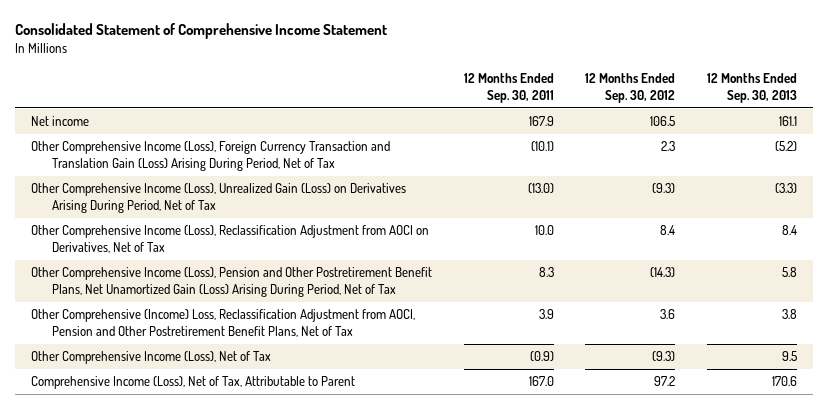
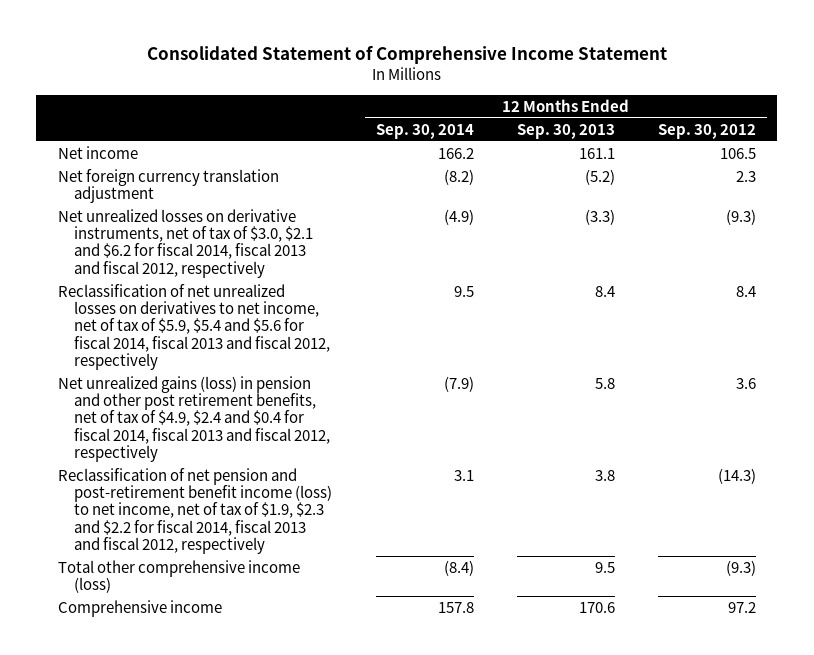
- | 12 Months Ended Sep. 30, 2011 | 12 Months Ended Sep. 30, 2012 | 12 Months Ended Sep. 30, 2013
+ | 12 Months Ended Sep. 30, 2014 | 12 Months Ended Sep. 30, 2013 | 12 Months Ended Sep. 30, 2012
- Other Comprehensive Income (Loss), Foreign Currency Transaction and Translation Gain (Loss) Arising During Period, Net of Tax | (10.1) | 2.3 | (5.2)
- Other Comprehensive Income (Loss), Unrealized Gain (Loss) on Derivatives Arising During Period, Net of Tax | (13.0) | (9.3) | (3.3)
- Other Comprehensive Income (Loss), Reclassification Adjustment from AOCI on Derivatives, Net of Tax | 10.0 | 8.4 | 8.4
- Other Comprehensive Income (Loss), Pension and Other Postretirement Benefit Plans, Net Unamortized Gain (Loss) Arising During Period, Net of Tax | 8.3 | (14.3) | 5.8
- Other Comprehensive (Income) Loss, Reclassification Adjustment from AOCI, Pension and Other Postretirement Benefit Plans, Net of Tax | 3.9 | 3.6 | 3.8
- Other Comprehensive Income (Loss), Net of Tax | (0.9) | (9.3) | 9.5
- Comprehensive Income (Loss), Net of Tax, Attributable to Parent | 167.0 | 97.2 | 170.6
+ Net foreign currency translation adjustment | (8.2) | (5.2) | 2.3
+ Net unrealized losses on derivative instruments, net of tax of $3.0, $2.1 and $6.2 for fiscal 2014, fiscal 2013 and fiscal 2012, respectively | (4.9) | (3.3) | (9.3)
+ Reclassification of net unrealized losses on derivatives to net income, net of tax of $5.9, $5.4 and $5.6 for fiscal 2014, fiscal 2013 and fiscal 2012, respectively | 9.5 | 8.4 | 8.4
+ Net unrealized gains (loss) in pension and other post retirement benefits, net of tax of $4.9, $2.4 and $0.4 for fiscal 2014, fiscal 2013 and fiscal 2012, respectively | (7.9) | 5.8 | 3.6
+ Reclassification of net pension and post-retirement benefit income (loss) to net income, net of tax of $1.9, $2.3 and $2.2 for fiscal 2014, fiscal 2013 and fiscal 2012, respectively | 3.1 | 3.8 | (14.3)
+ Total other comprehensive income (loss) | (8.4) | 9.5 | (9.3)
+ Comprehensive income | 157.8 | 170.6 | 97.2

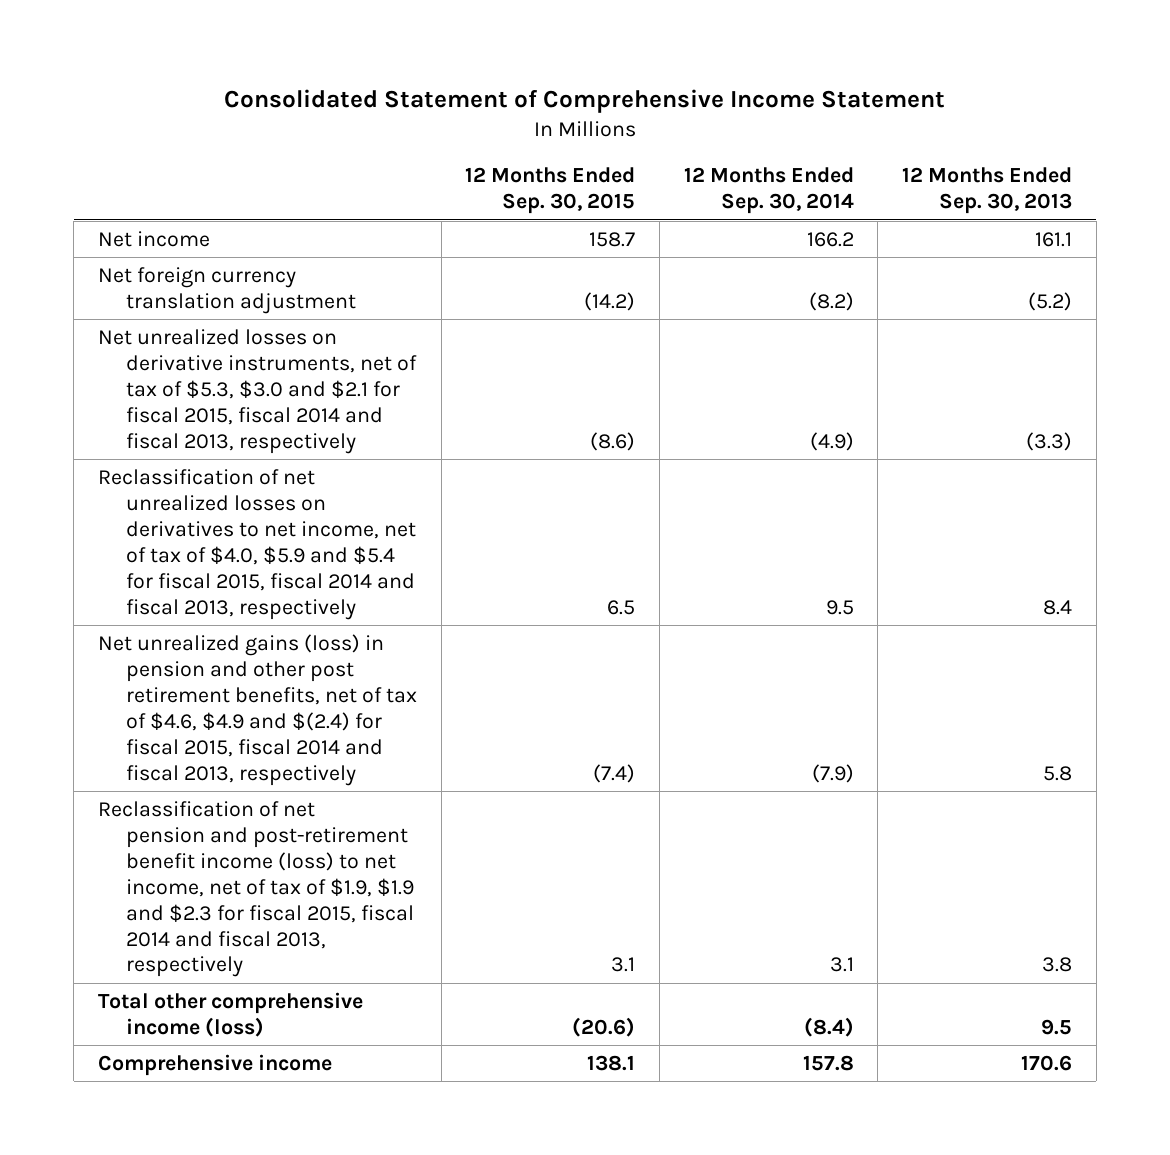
- | 12 Months Ended Sep. 30, 2014 | 12 Months Ended Sep. 30, 2013 | 12 Months Ended Sep. 30, 2012
+ | 12 Months Ended Sep. 30, 2015 | 12 Months Ended Sep. 30, 2014 | 12 Months Ended Sep. 30, 2013
- Net unrealized losses on derivative instruments, net of tax of $3.0, $2.1 and $6.2 for fiscal 2014, fiscal 2013 and fiscal 2012, respectively | (4.9) | (3.3) | (9.3)
- Reclassification of net unrealized losses on derivatives to net income, net of tax of $5.9, $5.4 and $5.6 for fiscal 2014, fiscal 2013 and fiscal 2012, respectively | 9.5 | 8.4 | 8.4
- Net unrealized gains (loss) in pension and other post retirement benefits, net of tax of $4.9, $2.4 and $0.4 for fiscal 2014, fiscal 2013 and fiscal 2012, respectively | (7.9) | 5.8 | 3.6
- Reclassification of net pension and post-retirement benefit income (loss) to net income, net of tax of $1.9, $2.3 and $2.2 for fiscal 2014, fiscal 2013 and fiscal 2012, respectively | 3.1 | 3.8 | (14.3)
+ Net unrealized losses on derivative instruments, net of tax of $5.3, $3.0 and $2.1 for fiscal 2015, fiscal 2014 and fiscal 2013, respectively | (8.6) | (4.9) | (3.3)
+ Reclassification of net unrealized losses on derivatives to net income, net of tax of $4.0, $5.9 and $5.4 for fiscal 2015, fiscal 2014 and fiscal 2013, respectively | 6.5 | 9.5 | 8.4
+ Net unrealized gains (loss) in pension and other post retirement benefits, net of tax of $4.6, $4.9 and $(2.4) for fiscal 2015, fiscal 2014 and fiscal 2013, respectively | (7.4) | (7.9) | 5.8
+ Reclassification of net pension and post-retirement benefit income (loss) to net income, net of tax of $1.9, $1.9 and $2.3 for fiscal 2015, fiscal 2014 and fiscal 2013, respectively | 3.1 | 3.1 | 3.8

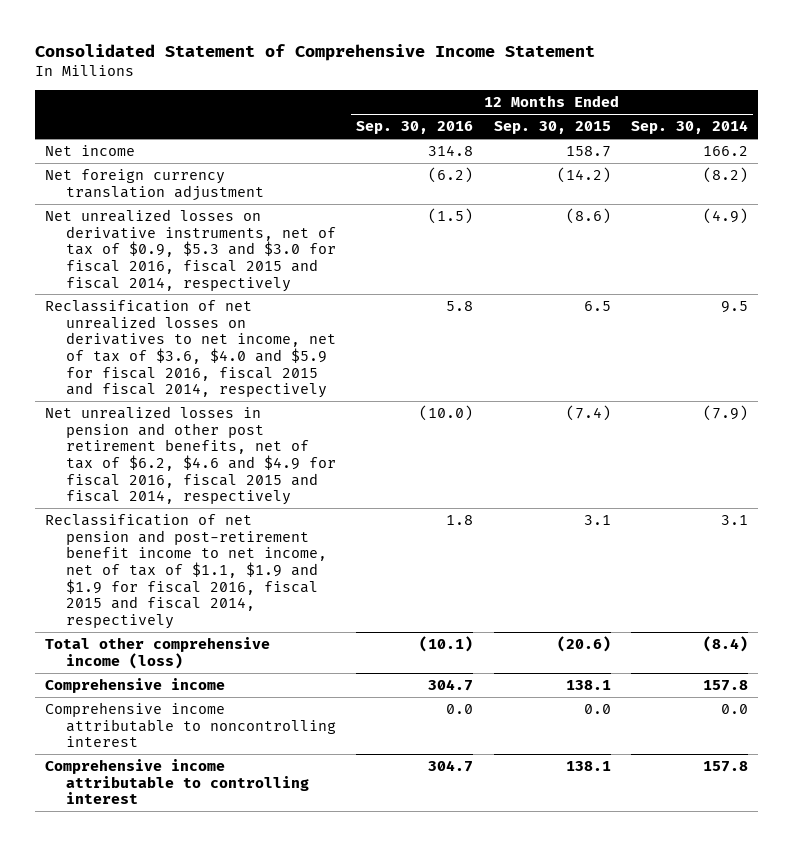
- | 12 Months Ended Sep. 30, 2015 | 12 Months Ended Sep. 30, 2014 | 12 Months Ended Sep. 30, 2013
+ | 12 Months Ended Sep. 30, 2016 | 12 Months Ended Sep. 30, 2015 | 12 Months Ended Sep. 30, 2014
- Net unrealized losses on derivative instruments, net of tax of $5.3, $3.0 and $2.1 for fiscal 2015, fiscal 2014 and fiscal 2013, respectively | (8.6) | (4.9) | (3.3)
- Reclassification of net unrealized losses on derivatives to net income, net of tax of $4.0, $5.9 and $5.4 for fiscal 2015, fiscal 2014 and fiscal 2013, respectively | 6.5 | 9.5 | 8.4
- Net unrealized gains (loss) in pension and other post retirement benefits, net of tax of $4.6, $4.9 and $(2.4) for fiscal 2015, fiscal 2014 and fiscal 2013, respectively | (7.4) | (7.9) | 5.8
- Reclassification of net pension and post-retirement benefit income (loss) to net income, net of tax of $1.9, $1.9 and $2.3 for fiscal 2015, fiscal 2014 and fiscal 2013, respectively | 3.1 | 3.1 | 3.8
+ Net unrealized losses on derivative instruments, net of tax of $0.9, $5.3 and $3.0 for fiscal 2016, fiscal 2015 and fiscal 2014, respectively | (1.5) | (8.6) | (4.9)
+ Reclassification of net unrealized losses on derivatives to net income, net of tax of $3.6, $4.0 and $5.9 for fiscal 2016, fiscal 2015 and fiscal 2014, respectively | 5.8 | 6.5 | 9.5
+ Net unrealized losses in pension and other post retirement benefits, net of tax of $6.2, $4.6 and $4.9 for fiscal 2016, fiscal 2015 and fiscal 2014, respectively | (10.0) | (7.4) | (7.9)
+ Reclassification of net pension and post-retirement benefit income to net income, net of tax of $1.1, $1.9 and $1.9 for fiscal 2016, fiscal 2015 and fiscal 2014, respectively | 1.8 | 3.1 | 3.1
+ Comprehensive income attributable to noncontrolling interest | 0.0 | 0.0 | 0.0
+ Comprehensive income attributable to controlling interest | 304.7 | 138.1 | 157.8

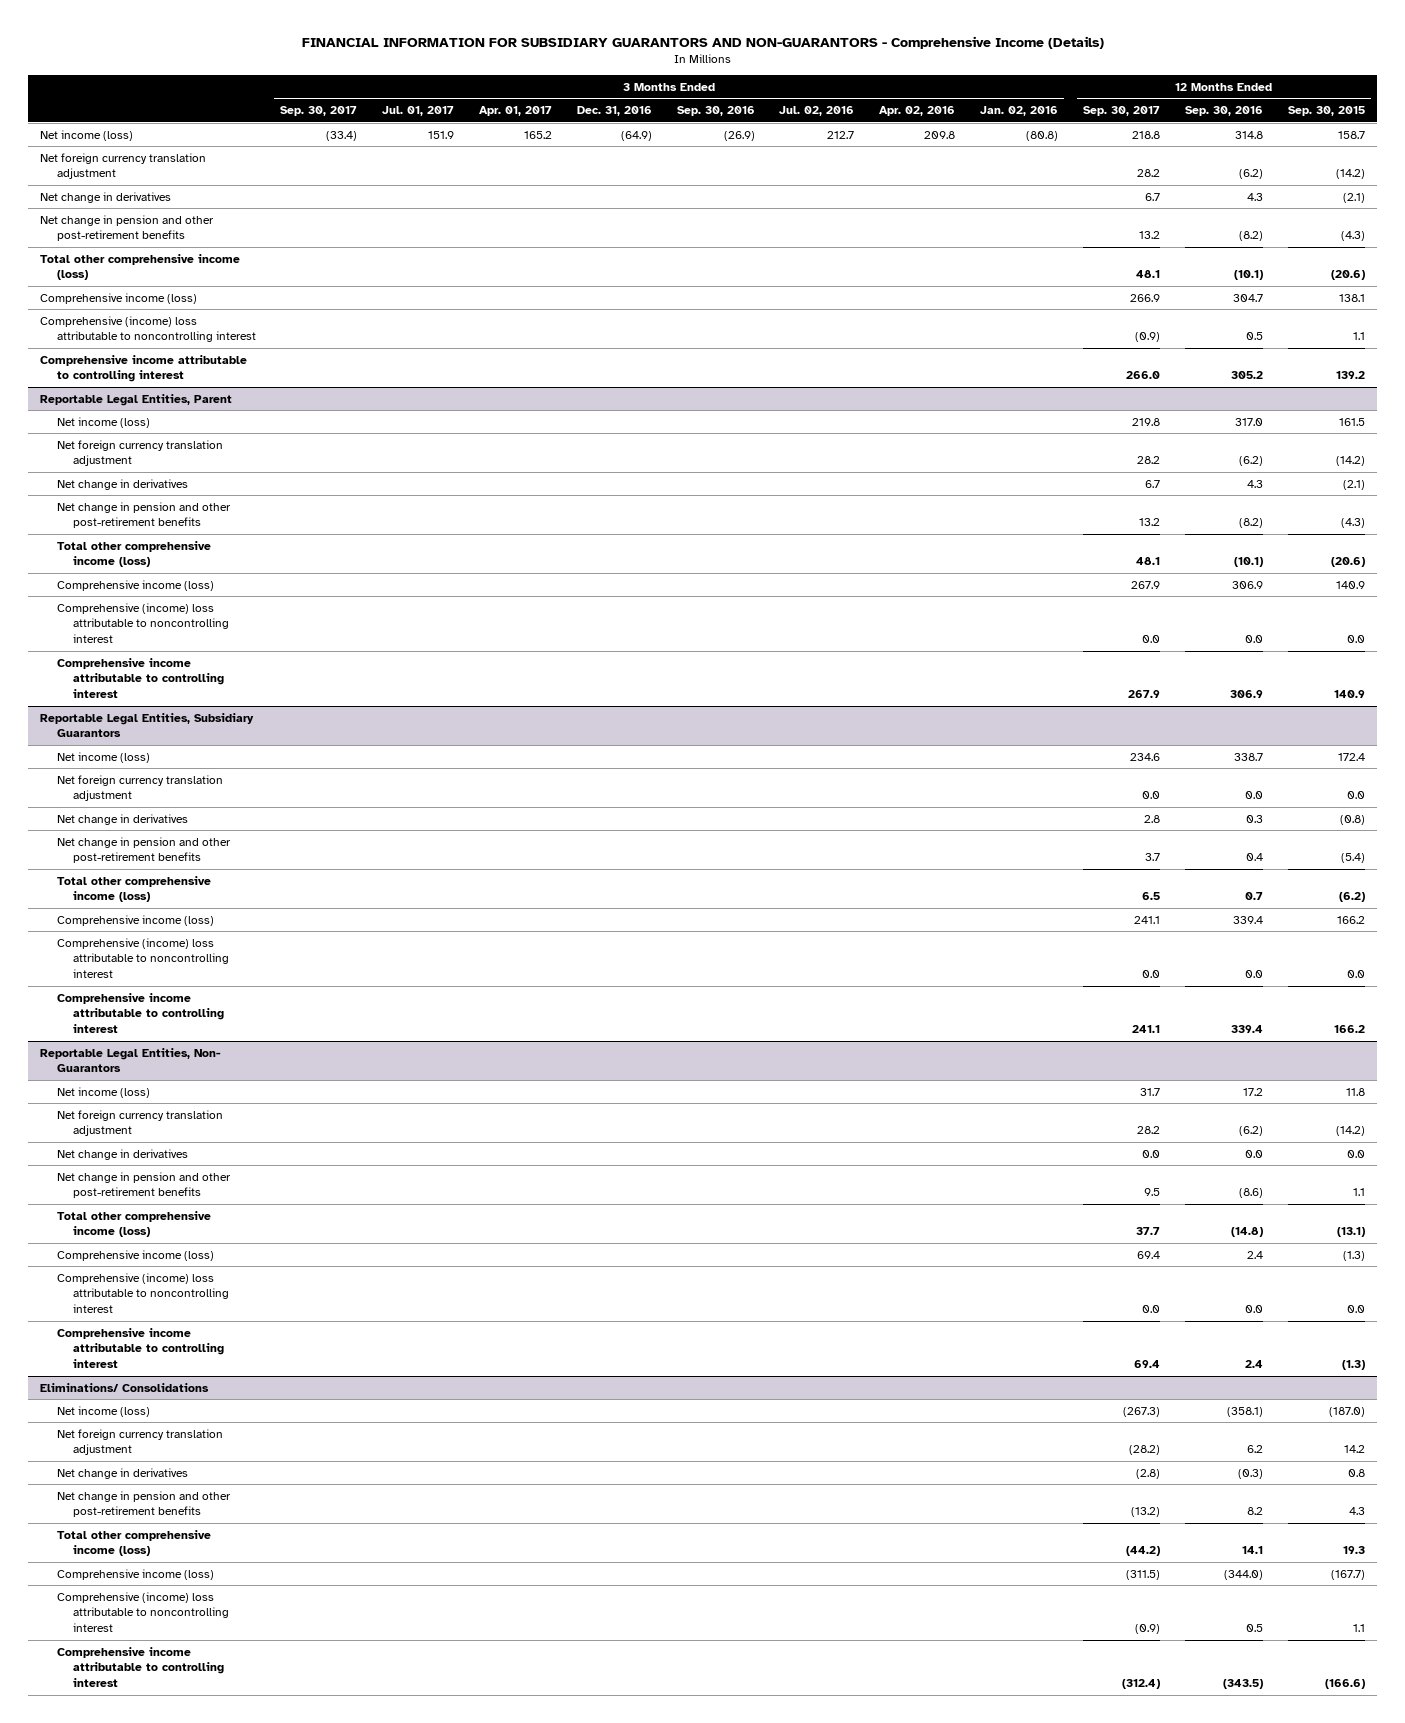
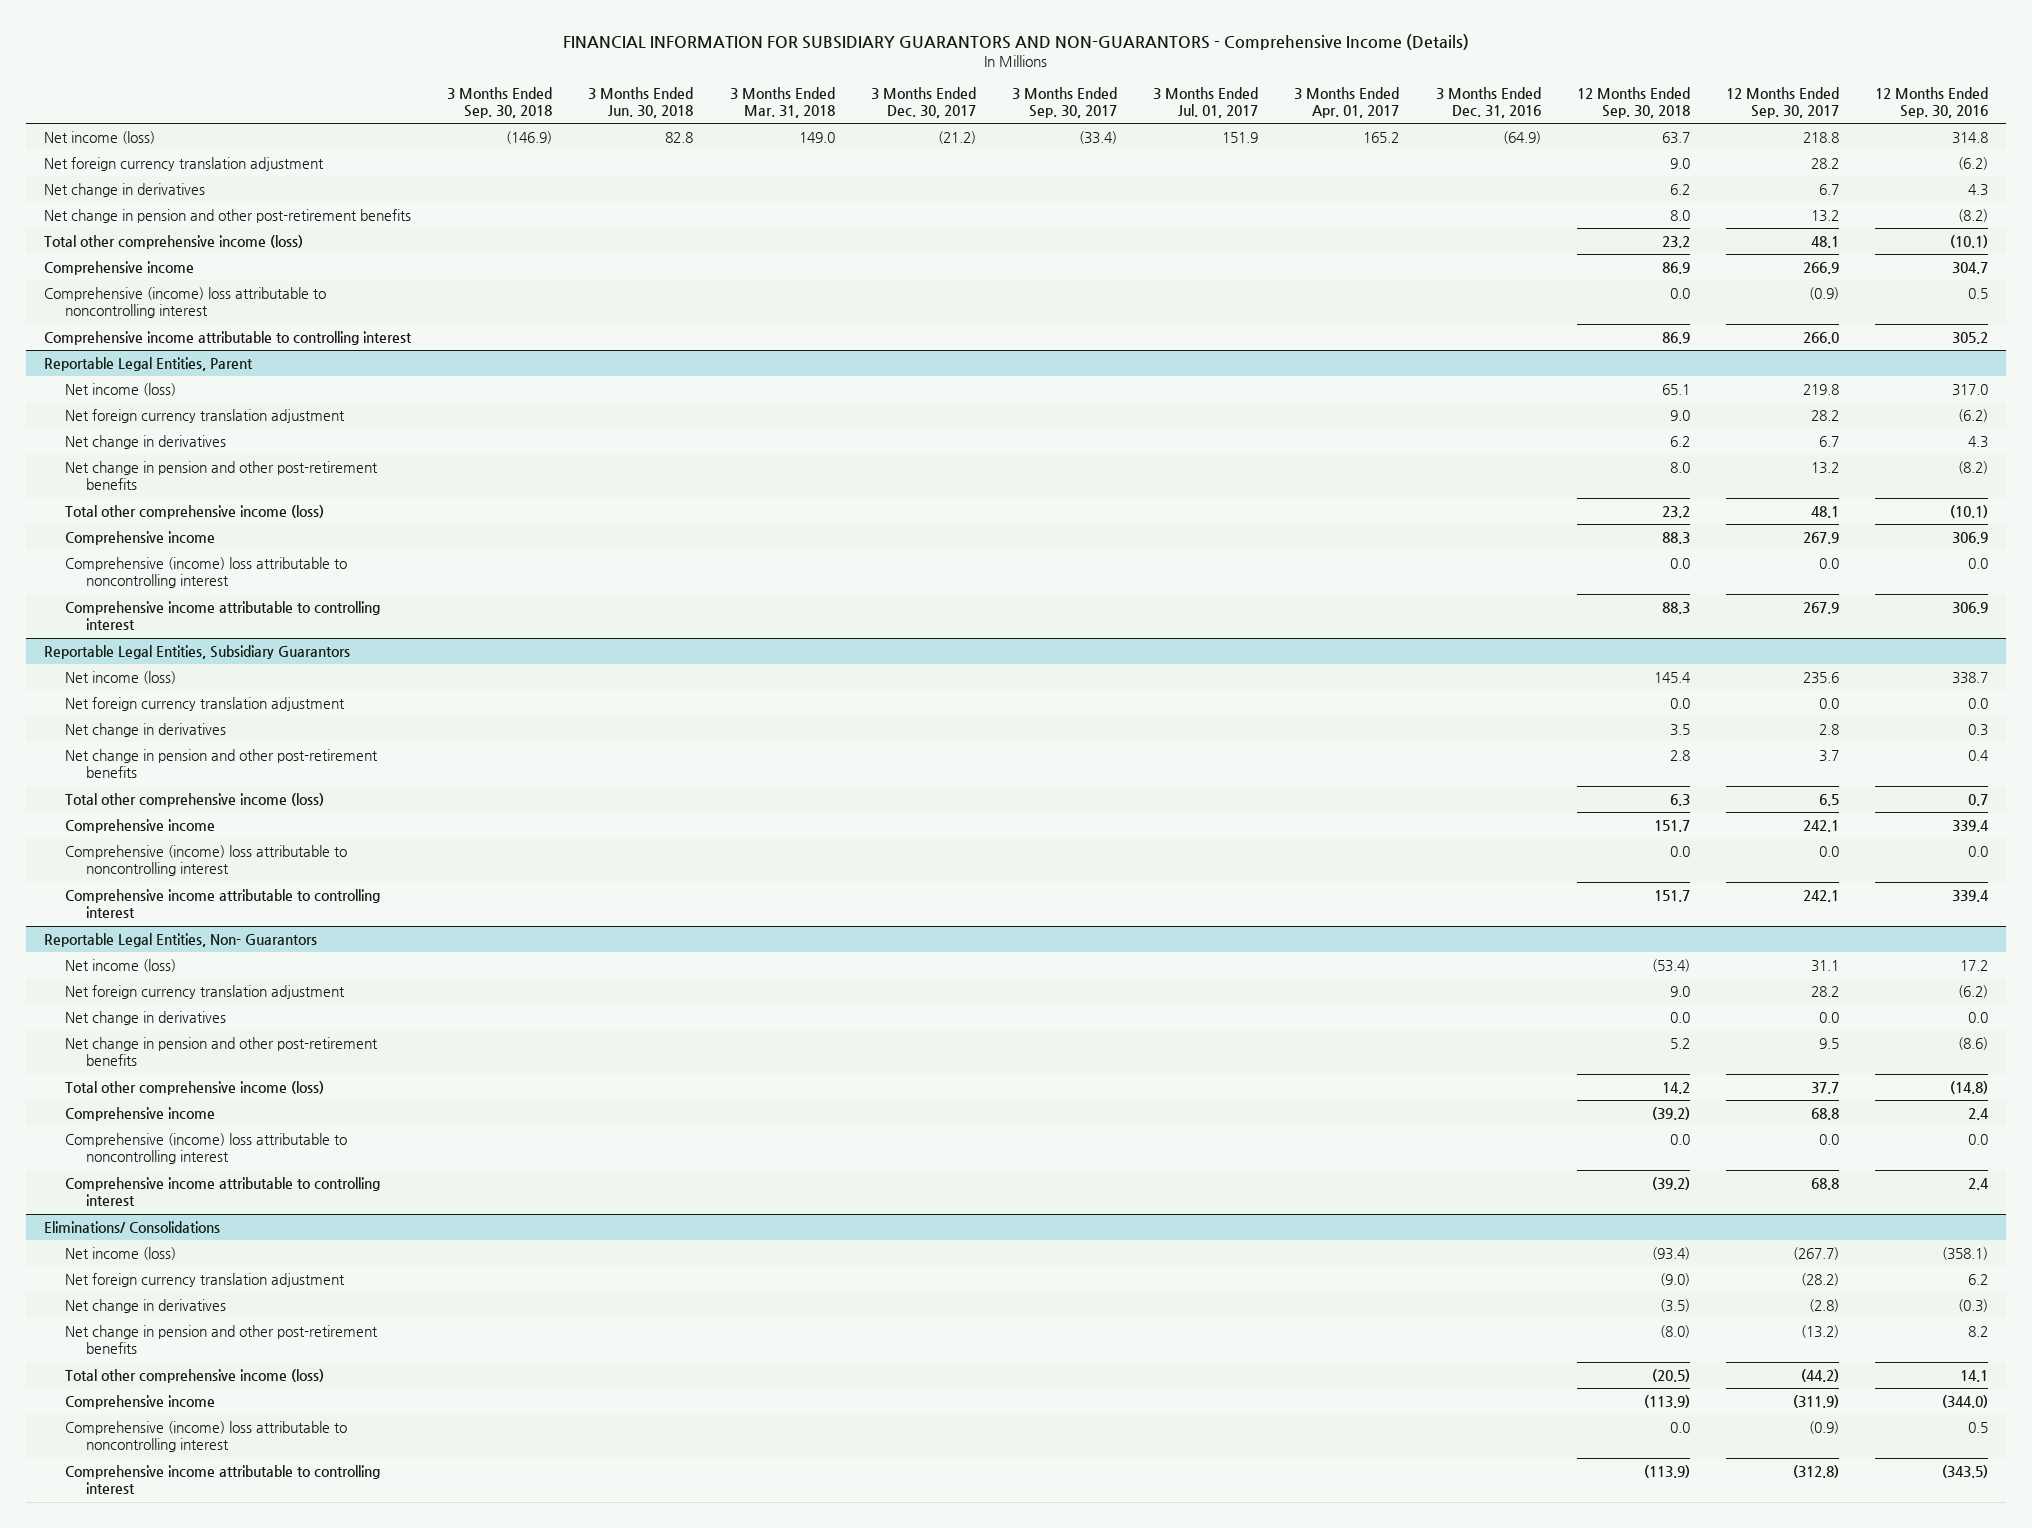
- | 3 Months Ended Sep. 30, 2017 | 3 Months Ended Jul. 01, 2017 | 3 Months Ended Apr. 01, 2017 | 3 Months Ended Dec. 31, 2016 | 3 Months Ended Sep. 30, 2016 | 3 Months Ended Jul. 02, 2016 | 3 Months Ended Apr. 02, 2016 | 3 Months Ended Jan. 02, 2016 | 12 Months Ended Sep. 30, 2017 | 12 Months Ended Sep. 30, 2016 | 12 Months Ended Sep. 30, 2015
+ | 3 Months Ended Sep. 30, 2018 | 3 Months Ended Jun. 30, 2018 | 3 Months Ended Mar. 31, 2018 | 3 Months Ended Dec. 30, 2017 | 3 Months Ended Sep. 30, 2017 | 3 Months Ended Jul. 01, 2017 | 3 Months Ended Apr. 01, 2017 | 3 Months Ended Dec. 31, 2016 | 12 Months Ended Sep. 30, 2018 | 12 Months Ended Sep. 30, 2017 | 12 Months Ended Sep. 30, 2016
- Comprehensive income (loss) | | | | | | | | | 266.9 | 304.7 | 138.1
+ Comprehensive income | | | | | | | | | 86.9 | 266.9 | 304.7
@ Reportable Legal Entities, Parent
- Comprehensive income (loss) | | | | | | | | | 267.9 | 306.9 | 140.9
+ Comprehensive income | | | | | | | | | 88.3 | 267.9 | 306.9
@ Reportable Legal Entities, Subsidiary Guarantors
- Net income (loss) | | | | | | | | | 234.6 | 338.7 | 172.4
+ Net income (loss) | | | | | | | | | 145.4 | 235.6 | 338.7
- Comprehensive income (loss) | | | | | | | | | 241.1 | 339.4 | 166.2
+ Comprehensive income | | | | | | | | | 151.7 | 242.1 | 339.4
- Comprehensive income attributable to controlling interest | | | | | | | | | 241.1 | 339.4 | 166.2
+ Comprehensive income attributable to controlling interest | | | | | | | | | 151.7 | 242.1 | 339.4
@ Reportable Legal Entities, Non- Guarantors
- Net income (loss) | | | | | | | | | 31.7 | 17.2 | 11.8
+ Net income (loss) | | | | | | | | | (53.4) | 31.1 | 17.2
- Comprehensive income (loss) | | | | | | | | | 69.4 | 2.4 | (1.3)
+ Comprehensive income | | | | | | | | | (39.2) | 68.8 | 2.4
- Comprehensive income attributable to controlling interest | | | | | | | | | 69.4 | 2.4 | (1.3)
+ Comprehensive income attributable to controlling interest | | | | | | | | | (39.2) | 68.8 | 2.4
@ Eliminations/ Consolidations
- Net income (loss) | | | | | | | | | (267.3) | (358.1) | (187.0)
+ Net income (loss) | | | | | | | | | (93.4) | (267.7) | (358.1)
- Comprehensive income (loss) | | | | | | | | | (311.5) | (344.0) | (167.7)
+ Comprehensive income | | | | | | | | | (113.9) | (311.9) | (344.0)
- Comprehensive income attributable to controlling interest | | | | | | | | | (312.4) | (343.5) | (166.6)
+ Comprehensive income attributable to controlling interest | | | | | | | | | (113.9) | (312.8) | (343.5)

